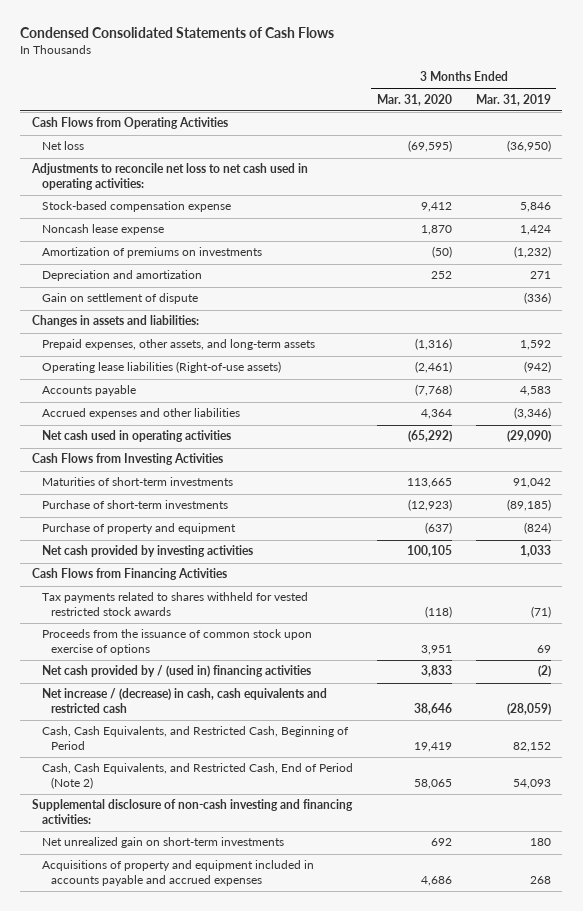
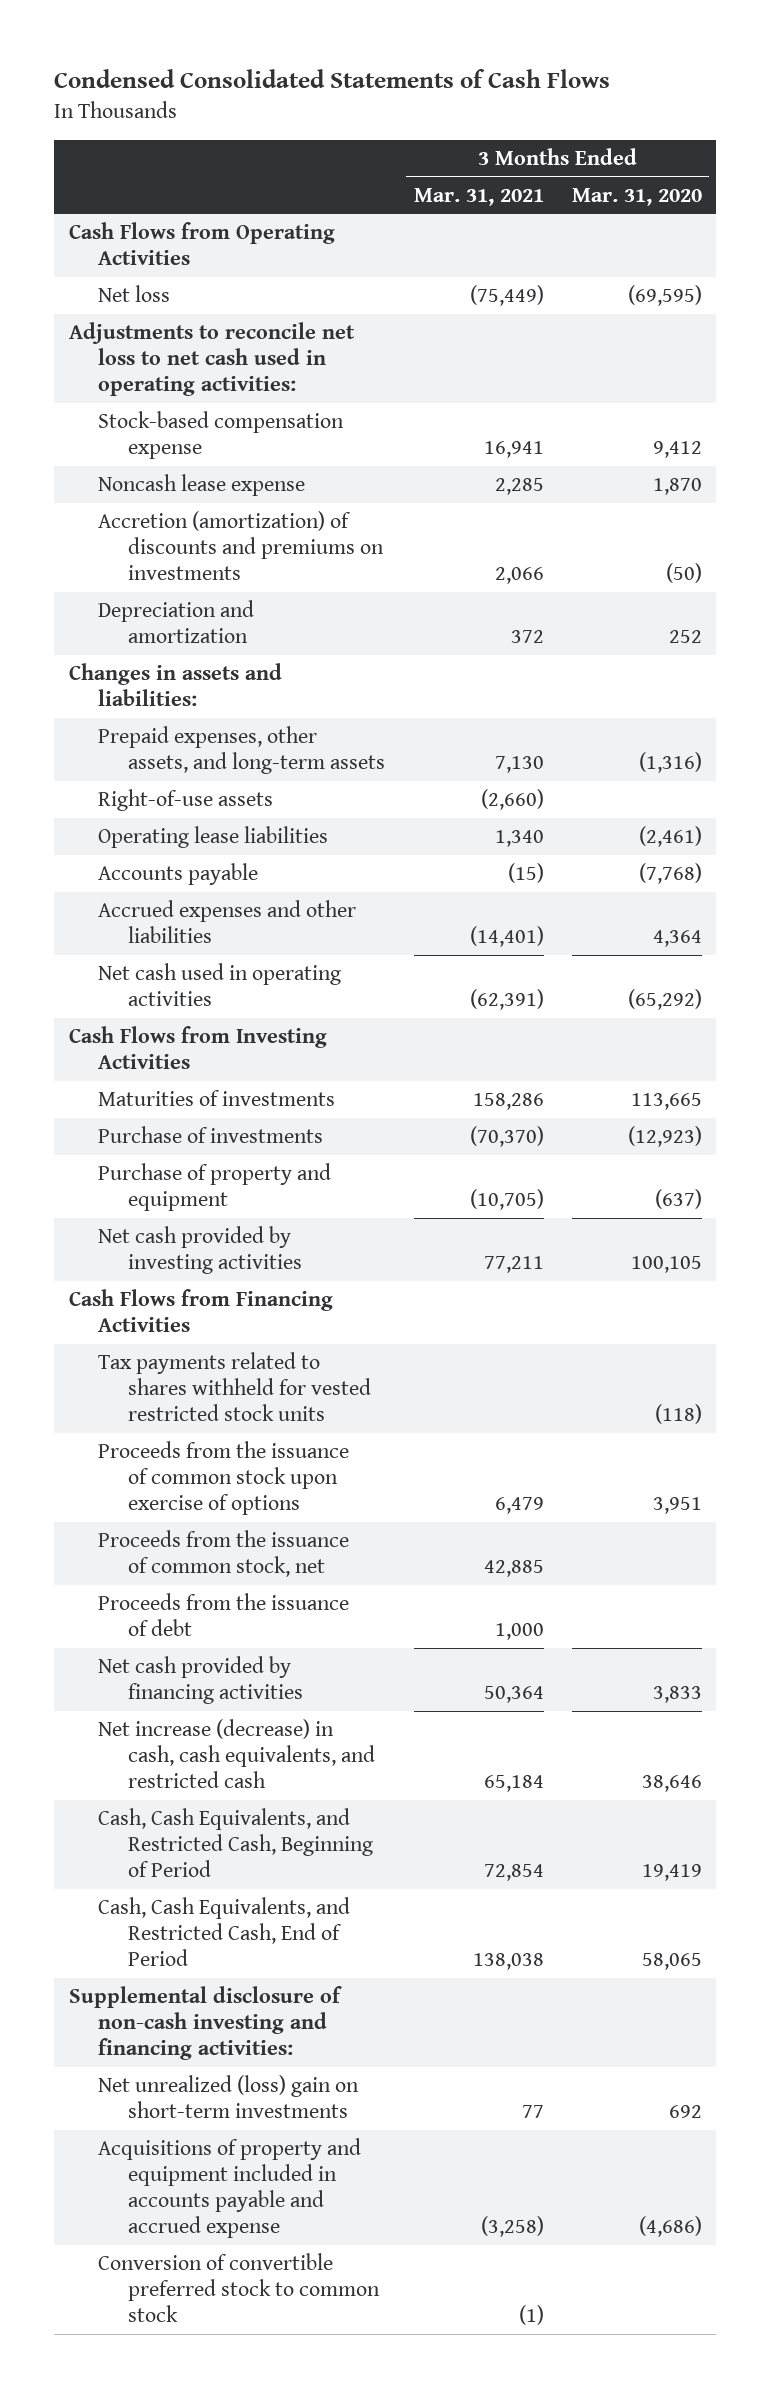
- | 3 Months Ended Mar. 31, 2020 | 3 Months Ended Mar. 31, 2019
+ | 3 Months Ended Mar. 31, 2021 | 3 Months Ended Mar. 31, 2020
- Amortization of premiums on investments | (50) | (1,232)
+ Accretion (amortization) of discounts and premiums on investments | 2,066 | (50)
- Gain on settlement of dispute | | (336)
- Operating lease liabilities (Right-of-use assets) | (2,461) | (942)
+ Right-of-use assets | (2,660) |
+ Operating lease liabilities | 1,340 | (2,461)
- Maturities of short-term investments | 113,665 | 91,042
- Purchase of short-term investments | (12,923) | (89,185)
+ Maturities of investments | 158,286 | 113,665
+ Purchase of investments | (70,370) | (12,923)
- Tax payments related to shares withheld for vested restricted stock awards | (118) | (71)
+ Tax payments related to shares withheld for vested restricted stock units | | (118)
- Net cash provided by / (used in) financing activities | 3,833 | (2)
- Net increase / (decrease) in cash, cash equivalents and restricted cash | 38,646 | (28,059)
+ Proceeds from the issuance of common stock, net | 42,885 |
+ Proceeds from the issuance of debt | 1,000 |
+ Net cash provided by financing activities | 50,364 | 3,833
+ Net increase (decrease) in cash, cash equivalents, and restricted cash | 65,184 | 38,646
- Cash, Cash Equivalents, and Restricted Cash, End of Period (Note 2) | 58,065 | 54,093
+ Cash, Cash Equivalents, and Restricted Cash, End of Period | 138,038 | 58,065
- Net unrealized gain on short-term investments | 692 | 180
- Acquisitions of property and equipment included in accounts payable and accrued expenses | 4,686 | 268
+ Net unrealized (loss) gain on short-term investments | 77 | 692
+ Acquisitions of property and equipment included in accounts payable and accrued expense | (3,258) | (4,686)
+ Conversion of convertible preferred stock to common stock | (1) |

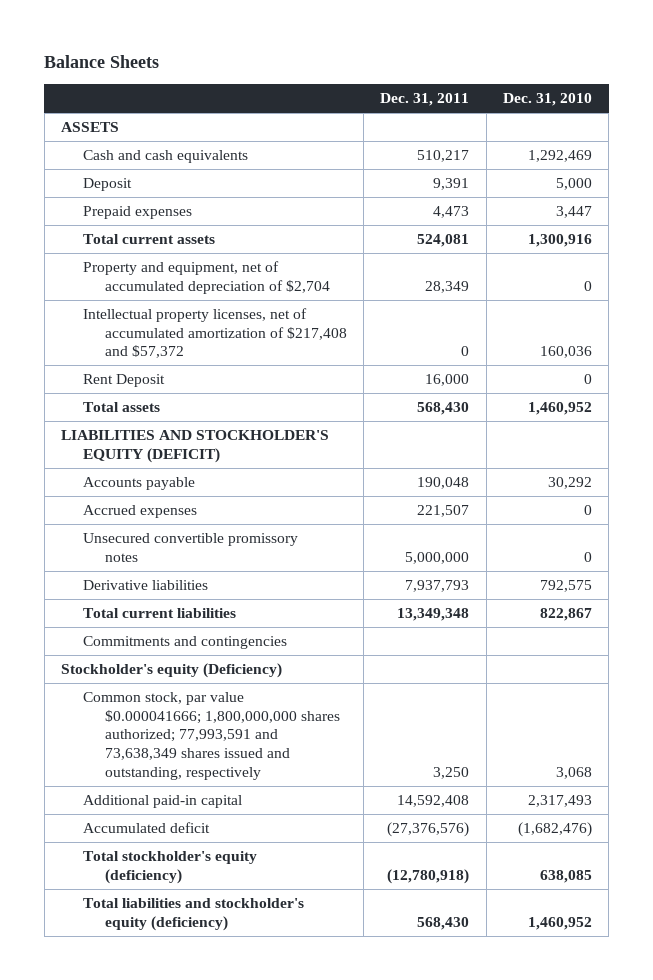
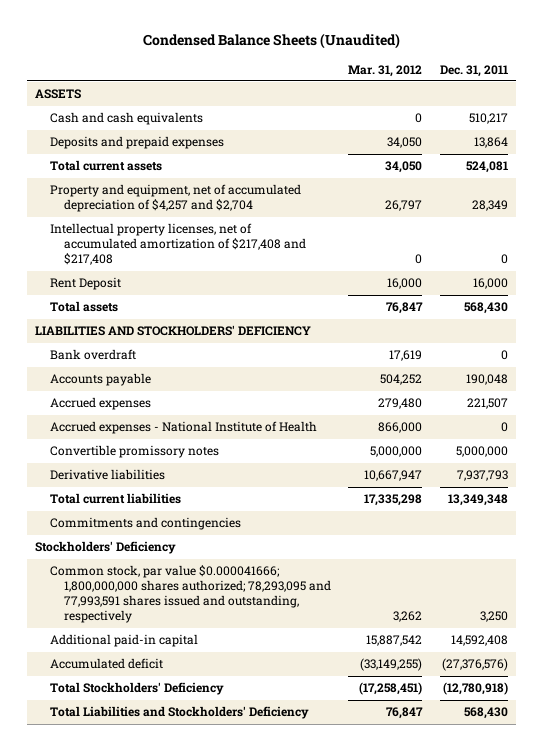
- Balance Sheets
+ Condensed Balance Sheets (Unaudited)
- | Dec. 31, 2011 | Dec. 31, 2010
+ | Mar. 31, 2012 | Dec. 31, 2011
- Deposit | 9,391 | 5,000
- Prepaid expenses | 4,473 | 3,447
+ Deposits and prepaid expenses | 34,050 | 13,864
- Property and equipment, net of accumulated depreciation of $2,704 | 28,349 | 0
- Intellectual property licenses, net of accumulated amortization of $217,408 and $57,372 | 0 | 160,036
+ Property and equipment, net of accumulated depreciation of $4,257 and $2,704 | 26,797 | 28,349
+ Intellectual property licenses, net of accumulated amortization of $217,408 and $217,408 | 0 | 0
- LIABILITIES AND STOCKHOLDER'S EQUITY (DEFICIT)
+ LIABILITIES AND STOCKHOLDERS' DEFICIENCY
+ Bank overdraft | 17,619 | 0
- Unsecured convertible promissory notes | 5,000,000 | 0
+ Accrued expenses - National Institute of Health | 866,000 | 0
+ Convertible promissory notes | 5,000,000 | 5,000,000
- Stockholder's equity (Deficiency)
- Common stock, par value $0.000041666; 1,800,000,000 shares authorized; 77,993,591 and 73,638,349 shares issued and outstanding, respectively | 3,250 | 3,068
+ Stockholders' Deficiency
+ Common stock, par value $0.000041666; 1,800,000,000 shares authorized; 78,293,095 and 77,993,591 shares issued and outstanding, respectively | 3,262 | 3,250
- Total stockholder's equity (deficiency) | (12,780,918) | 638,085
- Total liabilities and stockholder's equity (deficiency) | 568,430 | 1,460,952
+ Total Stockholders' Deficiency | (17,258,451) | (12,780,918)
+ Total Liabilities and Stockholders' Deficiency | 76,847 | 568,430

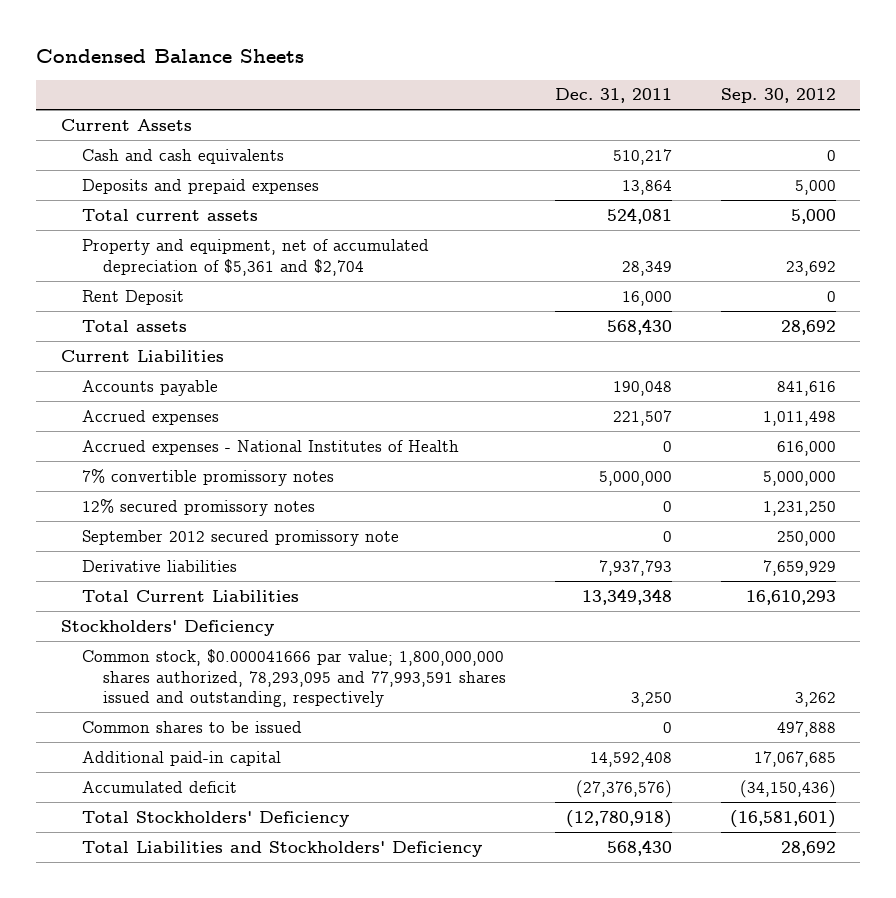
- Condensed Balance Sheets (Unaudited)
+ Condensed Balance Sheets
- | Mar. 31, 2012 | Dec. 31, 2011
+ | Dec. 31, 2011 | Sep. 30, 2012
- ASSETS
+ Current Assets
- Property and equipment, net of accumulated depreciation of $4,257 and $2,704 | 26,797 | 28,349
- Intellectual property licenses, net of accumulated amortization of $217,408 and $217,408 | 0 | 0
+ Property and equipment, net of accumulated depreciation of $5,361 and $2,704 | 28,349 | 23,692
- LIABILITIES AND STOCKHOLDERS' DEFICIENCY
- Bank overdraft | 17,619 | 0
+ Current Liabilities
- Accrued expenses - National Institute of Health | 866,000 | 0
- Convertible promissory notes | 5,000,000 | 5,000,000
+ Accrued expenses - National Institutes of Health | 0 | 616,000
+ 7% convertible promissory notes | 5,000,000 | 5,000,000
+ 12% secured promissory notes | 0 | 1,231,250
+ September 2012 secured promissory note | 0 | 250,000
- Total current liabilities | 17,335,298 | 13,349,348
- Commitments and contingencies
+ Total Current Liabilities | 13,349,348 | 16,610,293
- Common stock, par value $0.000041666; 1,800,000,000 shares authorized; 78,293,095 and 77,993,591 shares issued and outstanding, respectively | 3,262 | 3,250
+ Common stock, $0.000041666 par value; 1,800,000,000 shares authorized, 78,293,095 and 77,993,591 shares issued and outstanding, respectively | 3,250 | 3,262
+ Common shares to be issued | 0 | 497,888

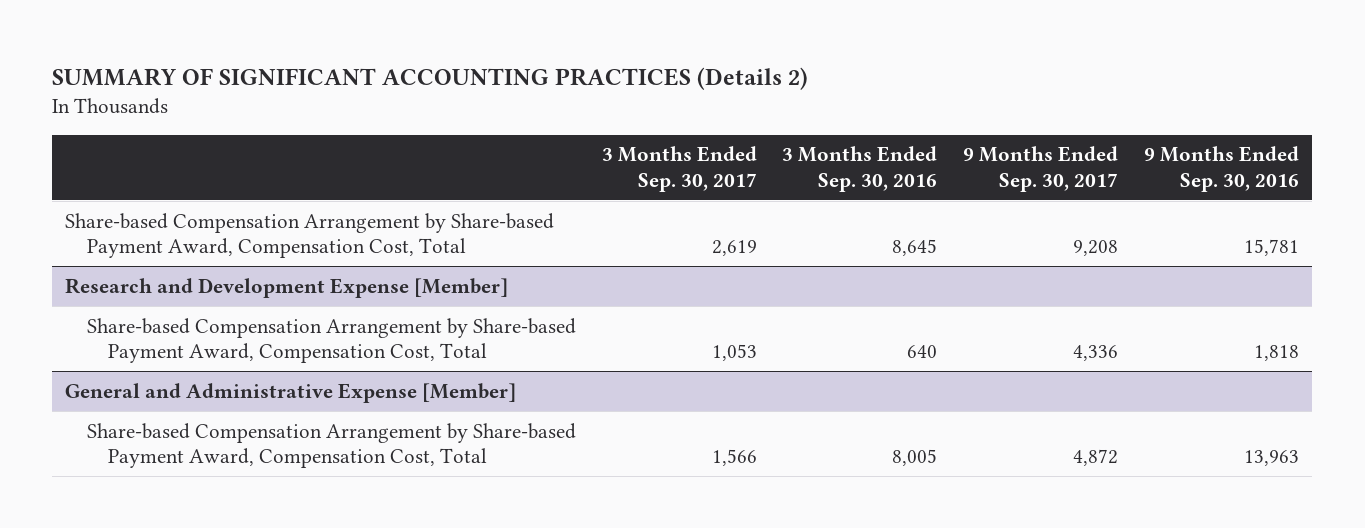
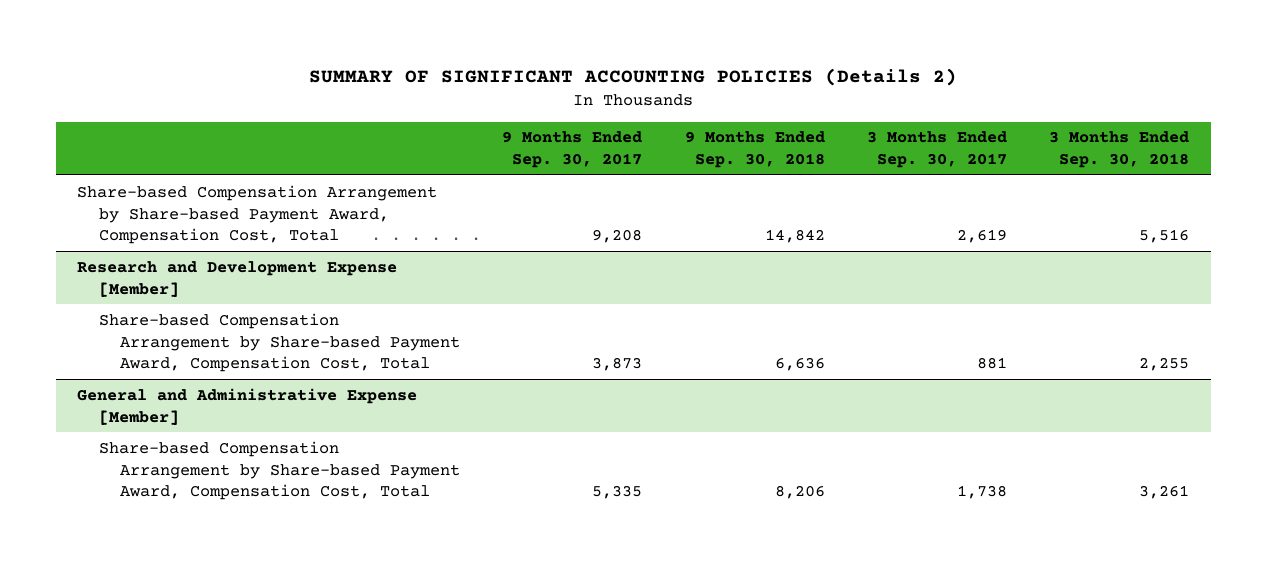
- SUMMARY OF SIGNIFICANT ACCOUNTING PRACTICES (Details 2)
+ SUMMARY OF SIGNIFICANT ACCOUNTING POLICIES (Details 2)
- | 3 Months Ended Sep. 30, 2017 | 3 Months Ended Sep. 30, 2016 | 9 Months Ended Sep. 30, 2017 | 9 Months Ended Sep. 30, 2016
+ | 9 Months Ended Sep. 30, 2017 | 9 Months Ended Sep. 30, 2018 | 3 Months Ended Sep. 30, 2017 | 3 Months Ended Sep. 30, 2018
@ Research and Development Expense [Member]
- Share-based Compensation Arrangement by Share-based Payment Award, Compensation Cost, Total | 1,053 | 640 | 4,336 | 1,818
+ Share-based Compensation Arrangement by Share-based Payment Award, Compensation Cost, Total | 3,873 | 6,636 | 881 | 2,255
@ General and Administrative Expense [Member]
- Share-based Compensation Arrangement by Share-based Payment Award, Compensation Cost, Total | 1,566 | 8,005 | 4,872 | 13,963
+ Share-based Compensation Arrangement by Share-based Payment Award, Compensation Cost, Total | 5,335 | 8,206 | 1,738 | 3,261

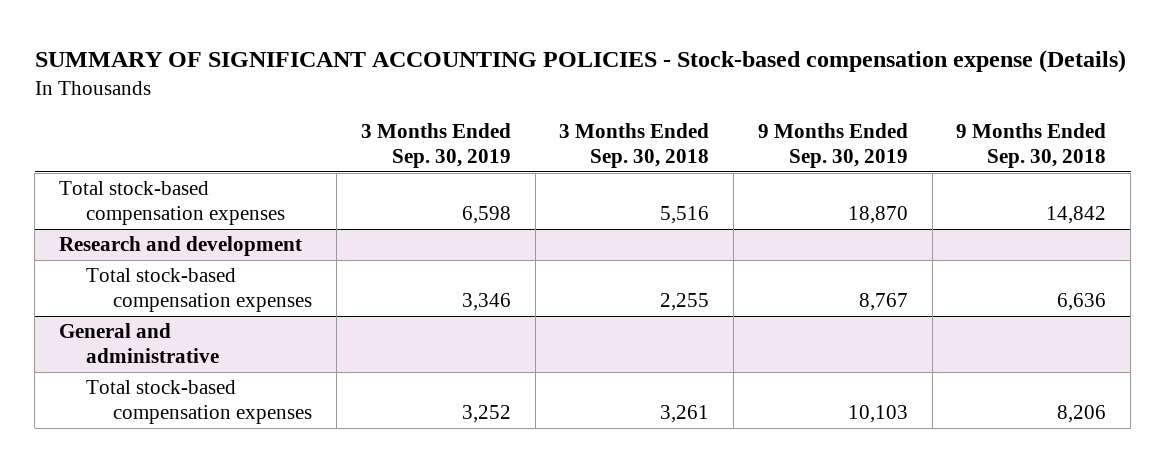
- SUMMARY OF SIGNIFICANT ACCOUNTING POLICIES (Details 2)
+ SUMMARY OF SIGNIFICANT ACCOUNTING POLICIES - Stock-based compensation expense (Details)
- | 9 Months Ended Sep. 30, 2017 | 9 Months Ended Sep. 30, 2018 | 3 Months Ended Sep. 30, 2017 | 3 Months Ended Sep. 30, 2018
+ | 3 Months Ended Sep. 30, 2019 | 3 Months Ended Sep. 30, 2018 | 9 Months Ended Sep. 30, 2019 | 9 Months Ended Sep. 30, 2018
- Share-based Compensation Arrangement by Share-based Payment Award, Compensation Cost, Total | 9,208 | 14,842 | 2,619 | 5,516
- Research and Development Expense [Member]
- Share-based Compensation Arrangement by Share-based Payment Award, Compensation Cost, Total | 3,873 | 6,636 | 881 | 2,255
- General and Administrative Expense [Member]
- Share-based Compensation Arrangement by Share-based Payment Award, Compensation Cost, Total | 5,335 | 8,206 | 1,738 | 3,261
+ Total stock-based compensation expenses | 6,598 | 5,516 | 18,870 | 14,842
+ Research and development
+ Total stock-based compensation expenses | 3,346 | 2,255 | 8,767 | 6,636
+ General and administrative
+ Total stock-based compensation expenses | 3,252 | 3,261 | 10,103 | 8,206

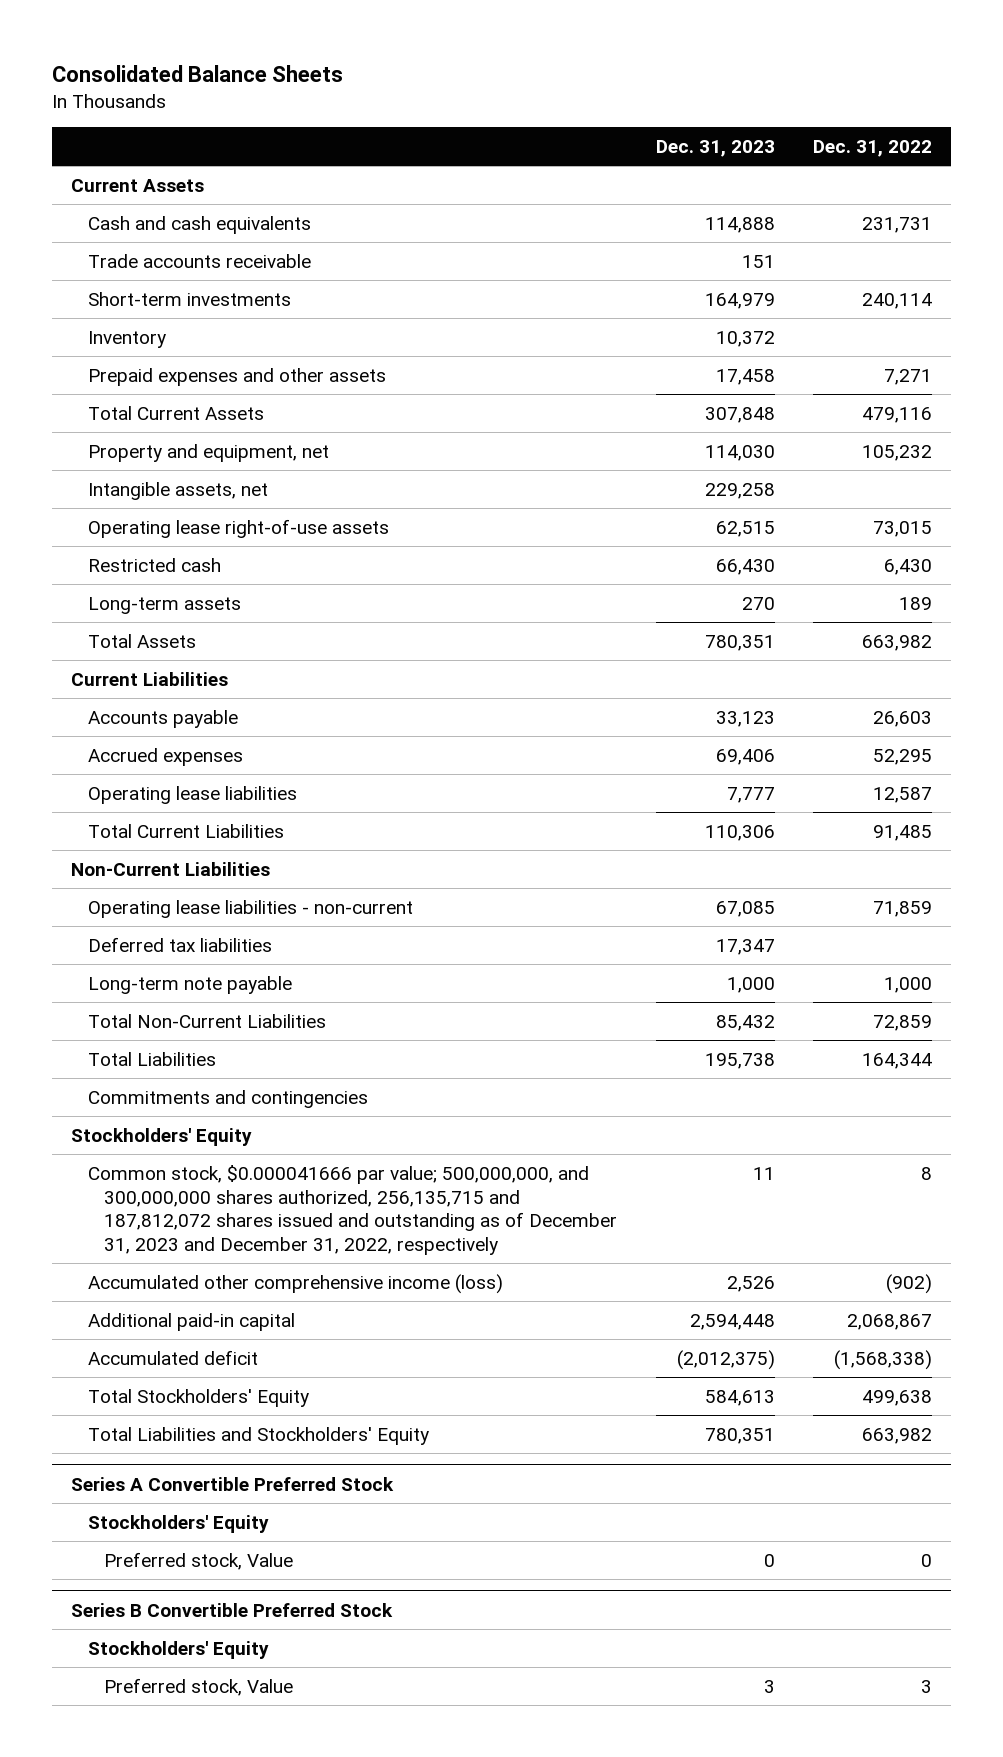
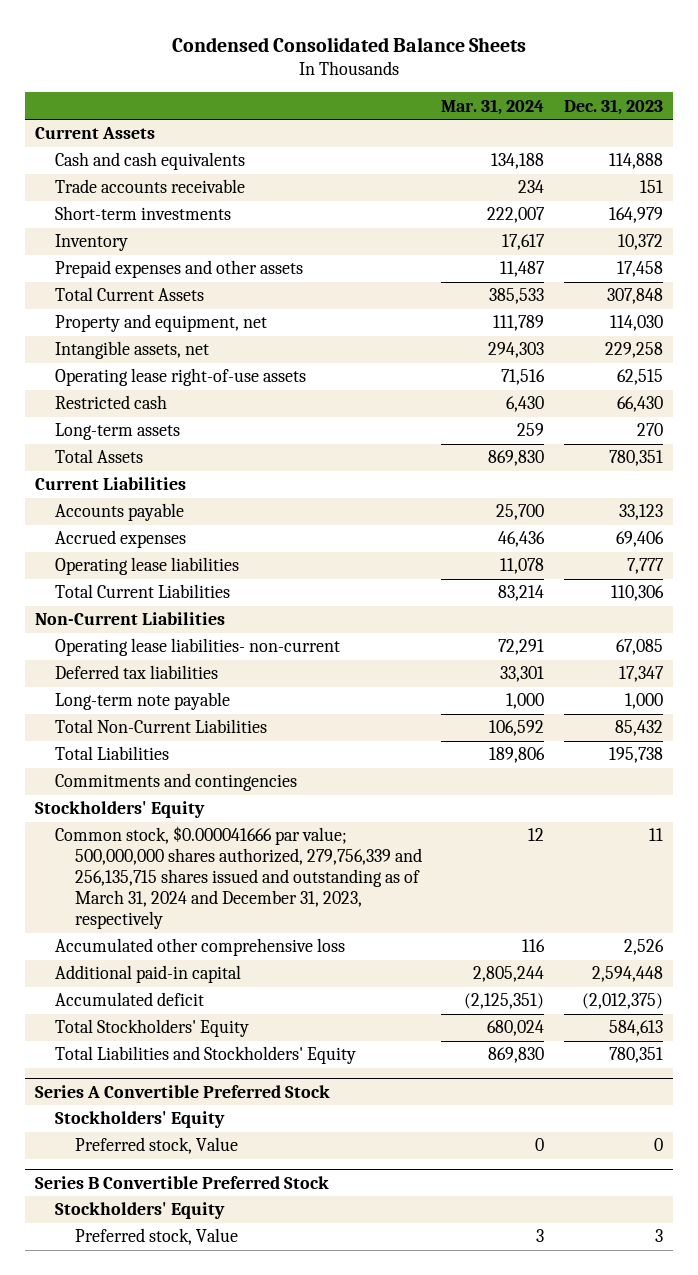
- Consolidated Balance Sheets
+ Condensed Consolidated Balance Sheets
- | Dec. 31, 2023 | Dec. 31, 2022
+ | Mar. 31, 2024 | Dec. 31, 2023
- Operating lease liabilities - non-current | 67,085 | 71,859
+ Operating lease liabilities- non-current | 72,291 | 67,085
- Common stock, $0.000041666 par value; 500,000,000, and 300,000,000 shares authorized, 256,135,715 and 187,812,072 shares issued and outstanding as of December 31, 2023 and December 31, 2022, respectively | 11 | 8
- Accumulated other comprehensive income (loss) | 2,526 | (902)
+ Common stock, $0.000041666 par value; 500,000,000 shares authorized, 279,756,339 and 256,135,715 shares issued and outstanding as of March 31, 2024 and December 31, 2023, respectively | 12 | 11
+ Accumulated other comprehensive loss | 116 | 2,526

